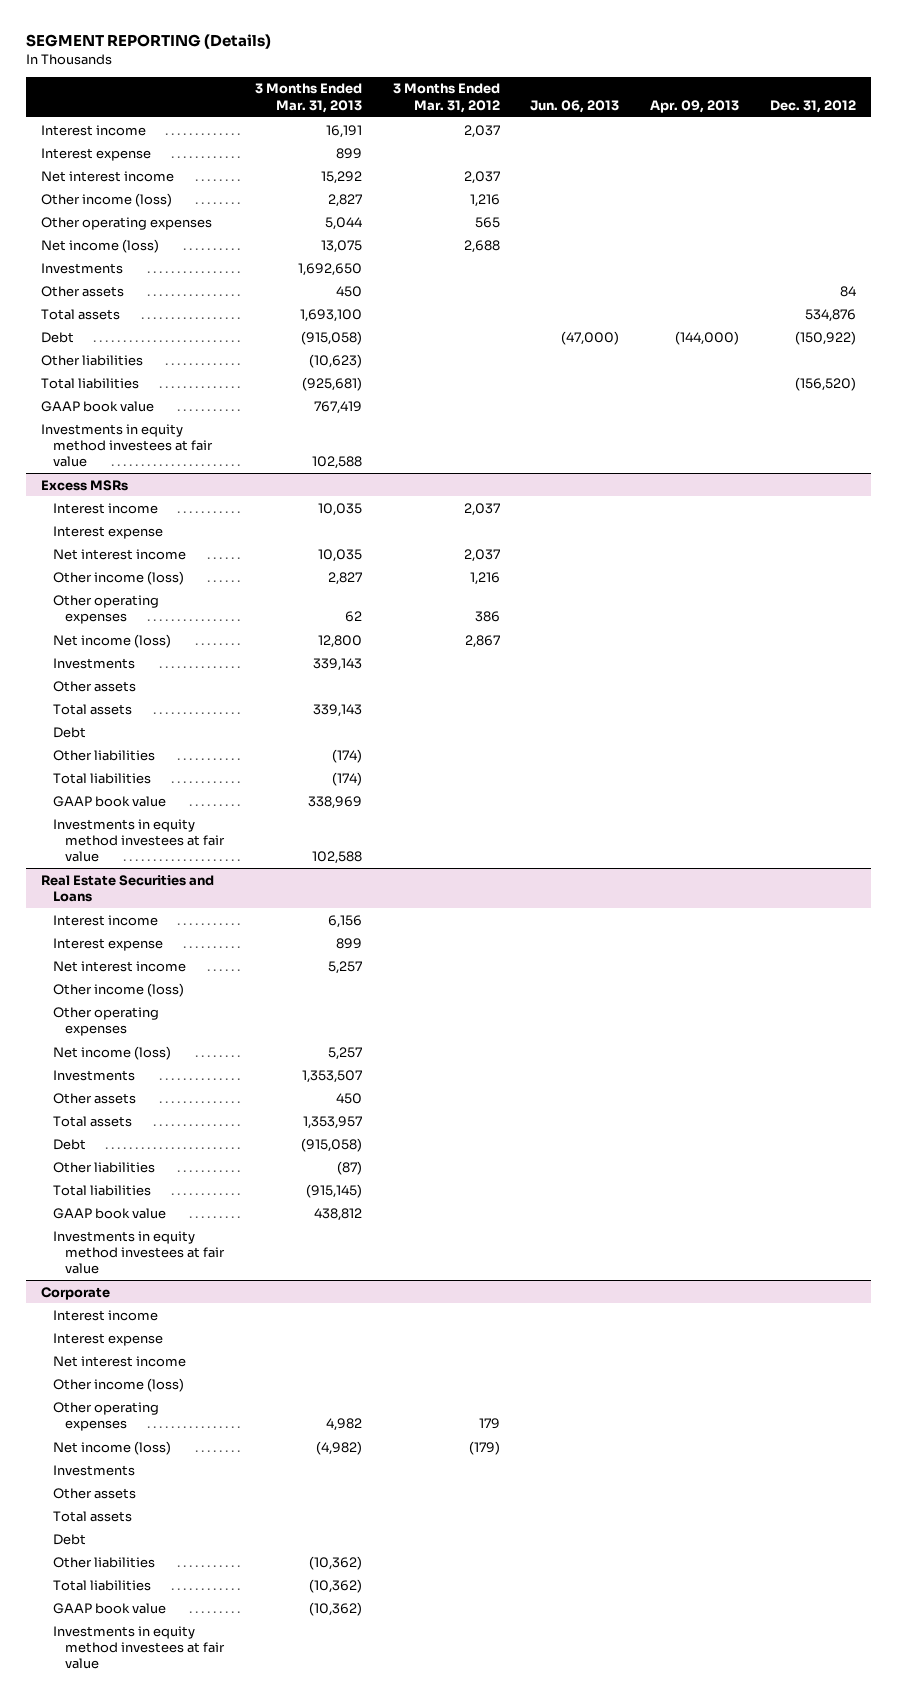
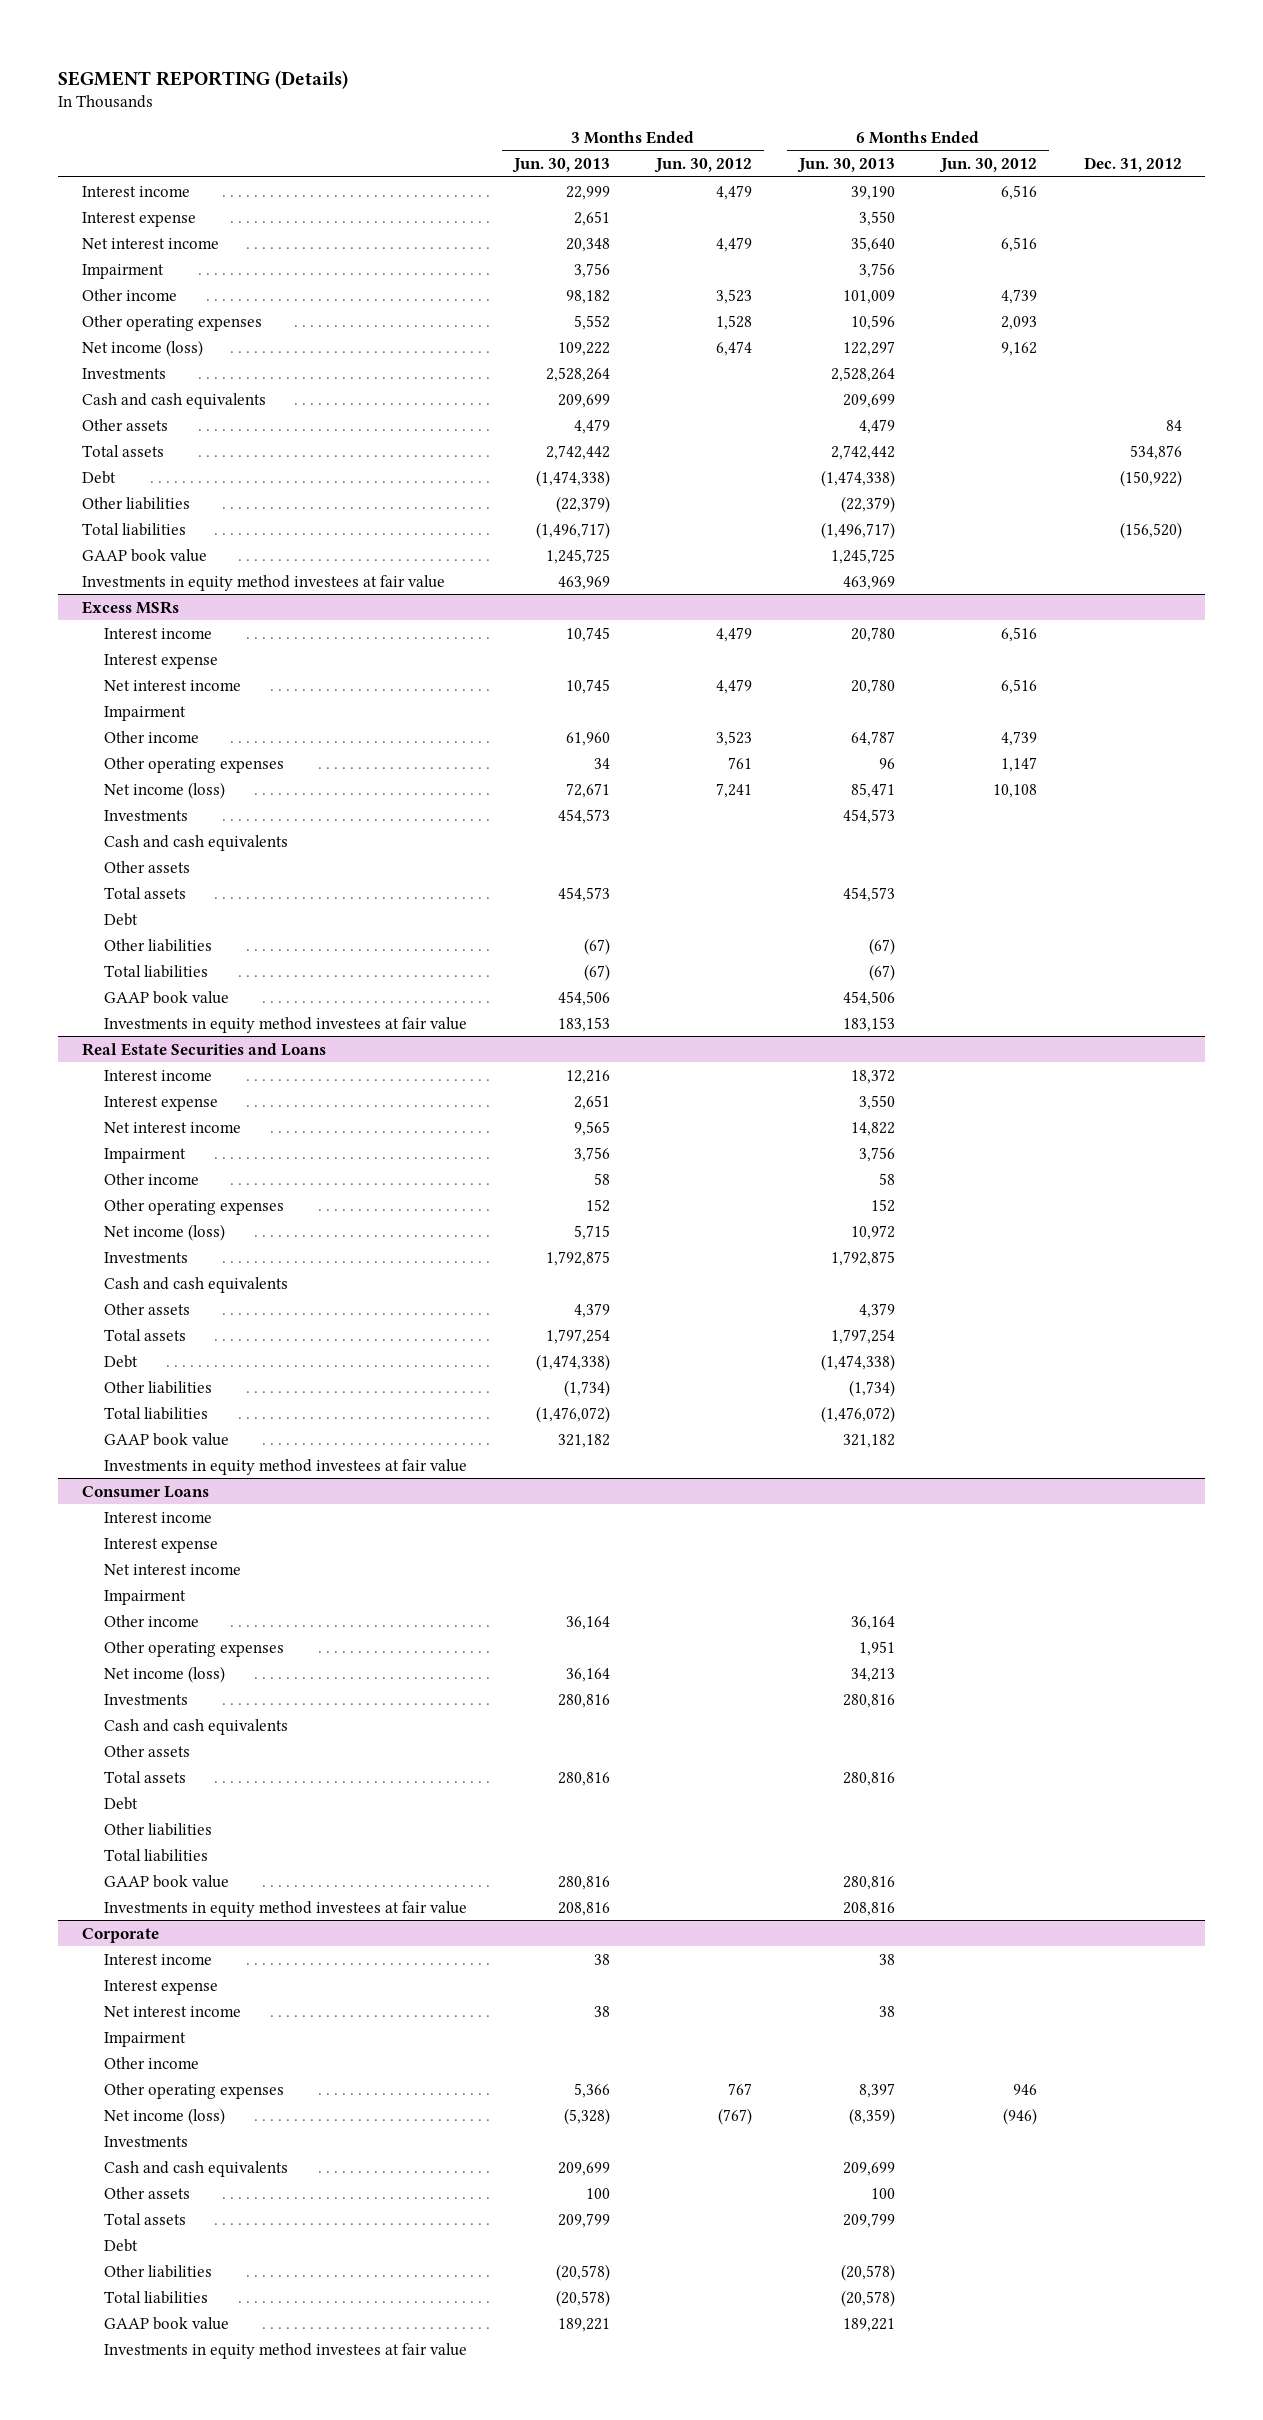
- | 3 Months Ended Mar. 31, 2013 | 3 Months Ended Mar. 31, 2012 | Jun. 06, 2013 | Apr. 09, 2013 | Dec. 31, 2012
+ | 3 Months Ended Jun. 30, 2013 | 3 Months Ended Jun. 30, 2012 | 6 Months Ended Jun. 30, 2013 | 6 Months Ended Jun. 30, 2012 | Dec. 31, 2012
- Other income (loss) | 2,827 | 1,216 | | |
+ Impairment | 3,756 | | 3,756 | |
+ Other income | 98,182 | 3,523 | 101,009 | 4,739 |
+ Cash and cash equivalents | 209,699 | | 209,699 | |
@ Excess MSRs
- Other income (loss) | 2,827 | 1,216 | | |
+ Impairment
+ Other income | 61,960 | 3,523 | 64,787 | 4,739 |
+ Cash and cash equivalents
@ Real Estate Securities and Loans
- Other income (loss)
+ Impairment | 3,756 | | 3,756 | |
+ Other income | 58 | | 58 | |
+ Cash and cash equivalents
+ Consumer Loans
+ Interest income
+ Interest expense
+ Net interest income
+ Impairment
+ Other income | 36,164 | | 36,164 | |
+ Other operating expenses | | | 1,951 | |
+ Net income (loss) | 36,164 | | 34,213 | |
+ Investments | 280,816 | | 280,816 | |
+ Cash and cash equivalents
+ Other assets
+ Total assets | 280,816 | | 280,816 | |
+ Debt
+ Other liabilities
+ Total liabilities
+ GAAP book value | 280,816 | | 280,816 | |
+ Investments in equity method investees at fair value | 208,816 | | 208,816 | |
@ Corporate
- Other income (loss)
+ Impairment
+ Other income
+ Cash and cash equivalents | 209,699 | | 209,699 | |

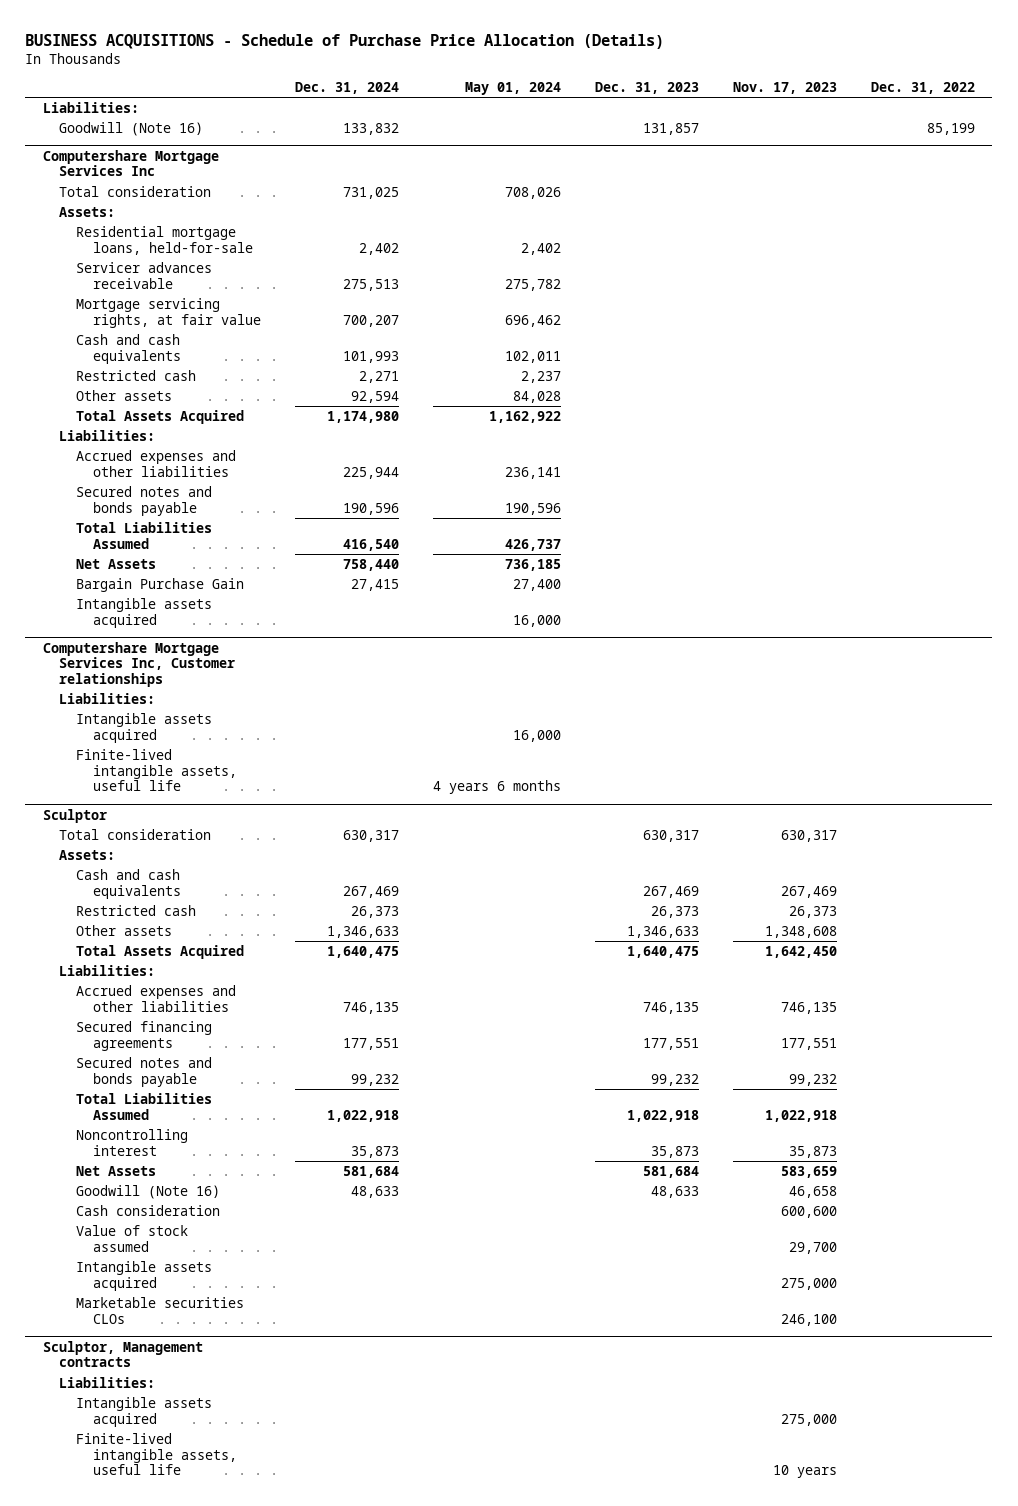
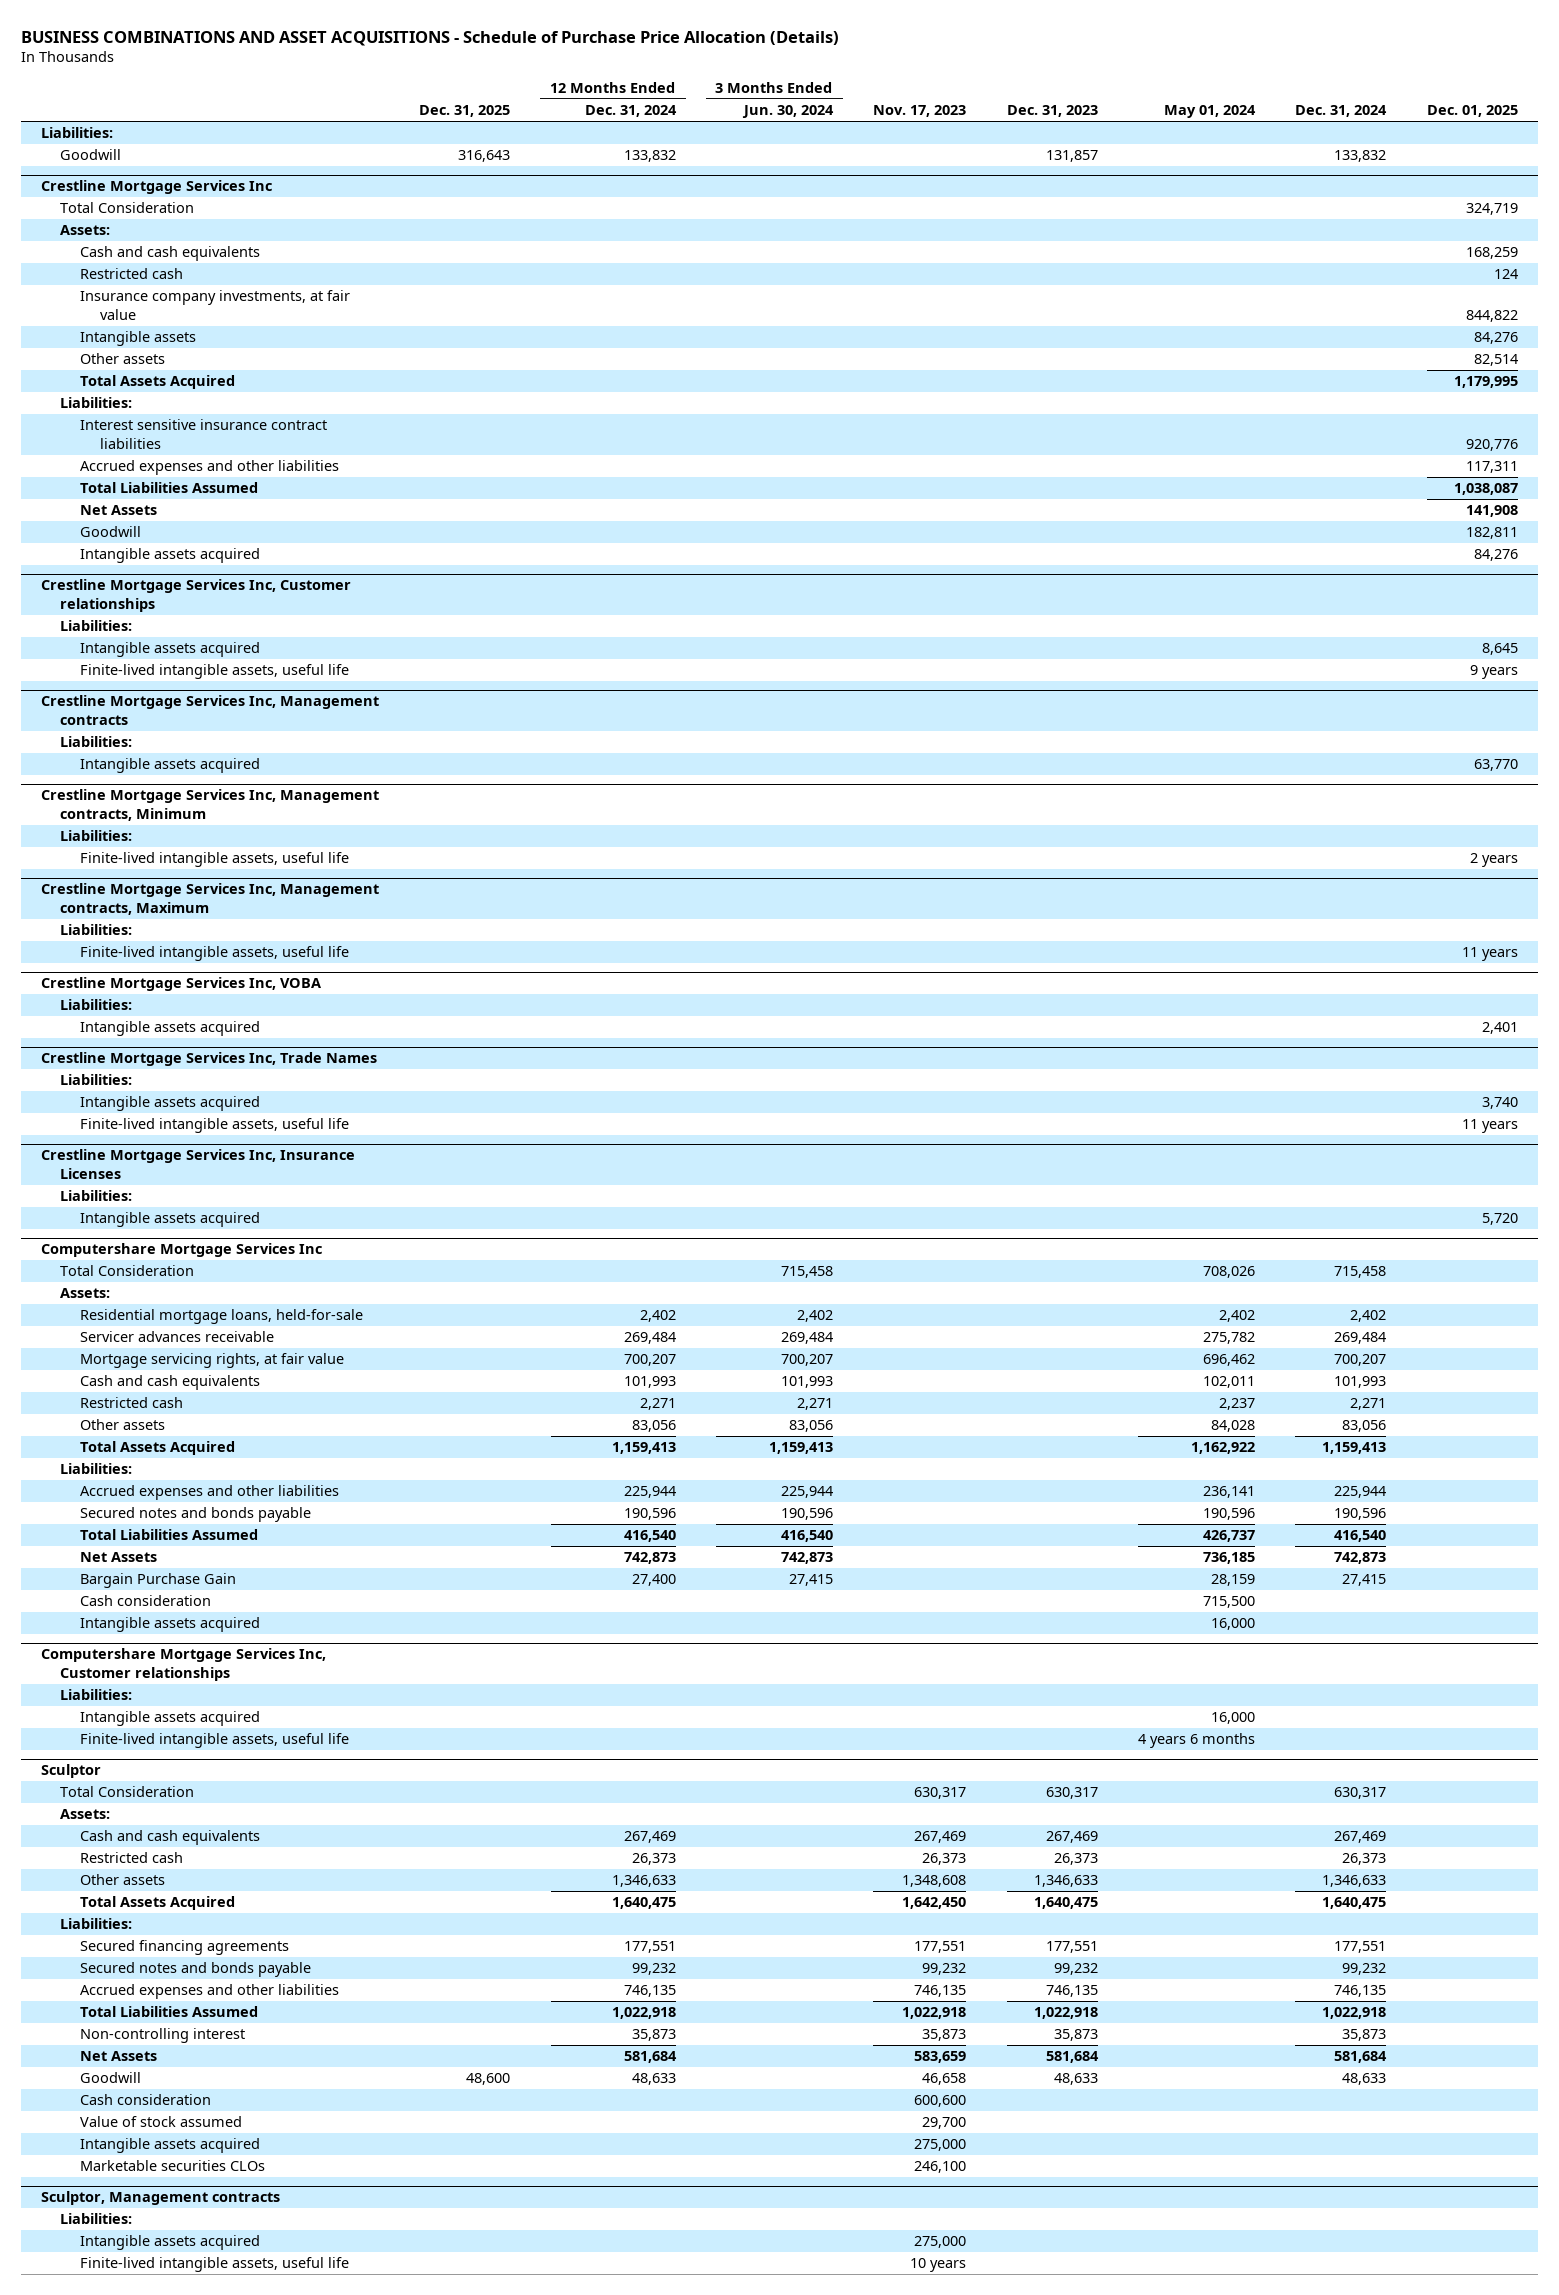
- BUSINESS ACQUISITIONS - Schedule of Purchase Price Allocation (Details)
+ BUSINESS COMBINATIONS AND ASSET ACQUISITIONS - Schedule of Purchase Price Allocation (Details)
- | Dec. 31, 2024 | May 01, 2024 | Dec. 31, 2023 | Nov. 17, 2023 | Dec. 31, 2022
+ | Dec. 31, 2025 | 12 Months Ended Dec. 31, 2024 | 3 Months Ended Jun. 30, 2024 | Nov. 17, 2023 | Dec. 31, 2023 | May 01, 2024 | Dec. 31, 2024 | Dec. 01, 2025
- Goodwill (Note 16) | 133,832 | | 131,857 | | 85,199
+ Goodwill | 316,643 | 133,832 | | | 131,857 | | 133,832 |
+ Crestline Mortgage Services Inc
+ Total Consideration | | | | | | | | 324,719
+ Assets:
+ Cash and cash equivalents | | | | | | | | 168,259
+ Restricted cash | | | | | | | | 124
+ Insurance company investments, at fair value | | | | | | | | 844,822
+ Intangible assets | | | | | | | | 84,276
+ Other assets | | | | | | | | 82,514
+ Total Assets Acquired | | | | | | | | 1,179,995
+ Liabilities:
+ Interest sensitive insurance contract liabilities | | | | | | | | 920,776
+ Accrued expenses and other liabilities | | | | | | | | 117,311
+ Total Liabilities Assumed | | | | | | | | 1,038,087
+ Net Assets | | | | | | | | 141,908
+ Goodwill | | | | | | | | 182,811
+ Intangible assets acquired | | | | | | | | 84,276
+ Crestline Mortgage Services Inc, Customer relationships
+ Liabilities:
+ Intangible assets acquired | | | | | | | | 8,645
+ Finite-lived intangible assets, useful life | | | | | | | | 9 years
+ Crestline Mortgage Services Inc, Management contracts
+ Liabilities:
+ Intangible assets acquired | | | | | | | | 63,770
+ Crestline Mortgage Services Inc, Management contracts, Minimum
+ Liabilities:
+ Finite-lived intangible assets, useful life | | | | | | | | 2 years
+ Crestline Mortgage Services Inc, Management contracts, Maximum
+ Liabilities:
+ Finite-lived intangible assets, useful life | | | | | | | | 11 years
+ Crestline Mortgage Services Inc, VOBA
+ Liabilities:
+ Intangible assets acquired | | | | | | | | 2,401
+ Crestline Mortgage Services Inc, Trade Names
+ Liabilities:
+ Intangible assets acquired | | | | | | | | 3,740
+ Finite-lived intangible assets, useful life | | | | | | | | 11 years
+ Crestline Mortgage Services Inc, Insurance Licenses
+ Liabilities:
+ Intangible assets acquired | | | | | | | | 5,720
@ Computershare Mortgage Services Inc
- Total consideration | 731,025 | 708,026 | | |
+ Total Consideration | | | 715,458 | | | 708,026 | 715,458 |
- Servicer advances receivable | 275,513 | 275,782 | | |
+ Servicer advances receivable | | 269,484 | 269,484 | | | 275,782 | 269,484 |
- Other assets | 92,594 | 84,028 | | |
- Total Assets Acquired | 1,174,980 | 1,162,922 | | |
+ Other assets | | 83,056 | 83,056 | | | 84,028 | 83,056 |
+ Total Assets Acquired | | 1,159,413 | 1,159,413 | | | 1,162,922 | 1,159,413 |
- Net Assets | 758,440 | 736,185 | | |
- Bargain Purchase Gain | 27,415 | 27,400 | | |
+ Net Assets | | 742,873 | 742,873 | | | 736,185 | 742,873 |
+ Bargain Purchase Gain | | 27,400 | 27,415 | | | 28,159 | 27,415 |
+ Cash consideration | | | | | | 715,500 | |
@ Sculptor
- Total consideration | 630,317 | | 630,317 | 630,317 |
+ Total Consideration | | | | 630,317 | 630,317 | | 630,317 |
moved down: Accrued expenses and other liabilities | | 746,135 | | 746,135 | 746,135 | | 746,135 |
- Noncontrolling interest | 35,873 | | 35,873 | 35,873 |
+ Non-controlling interest | | 35,873 | | 35,873 | 35,873 | | 35,873 |
- Goodwill (Note 16) | 48,633 | | 48,633 | 46,658 |
+ Goodwill | 48,600 | 48,633 | | 46,658 | 48,633 | | 48,633 |

